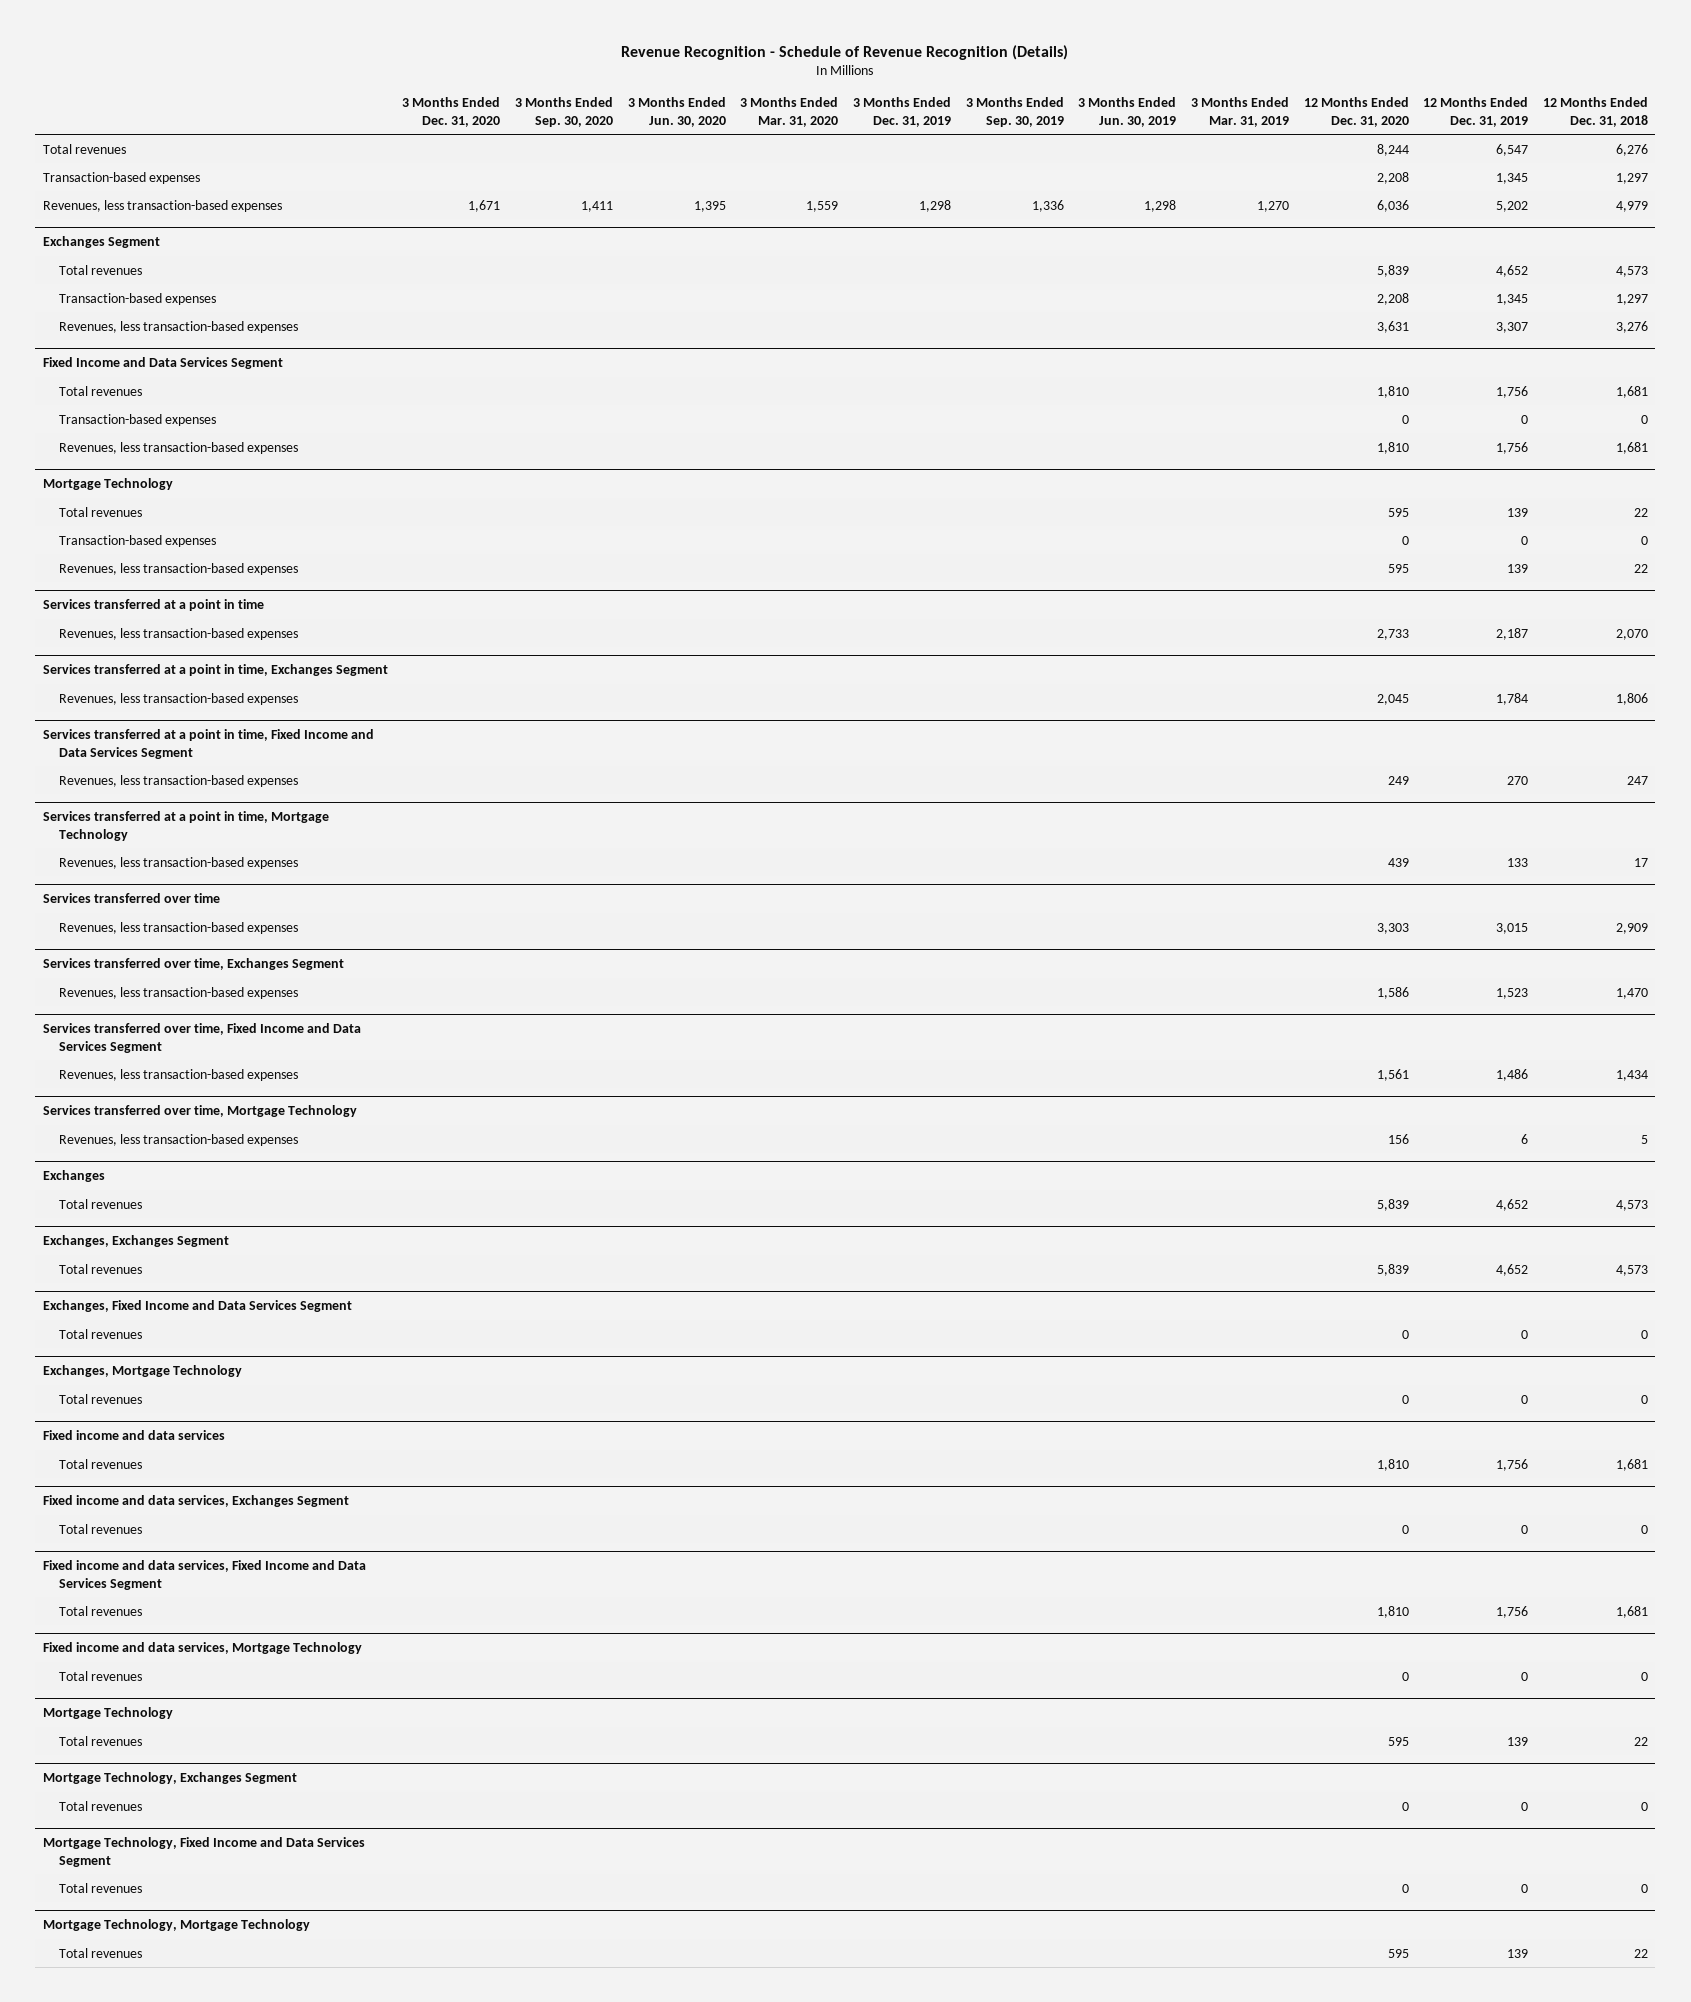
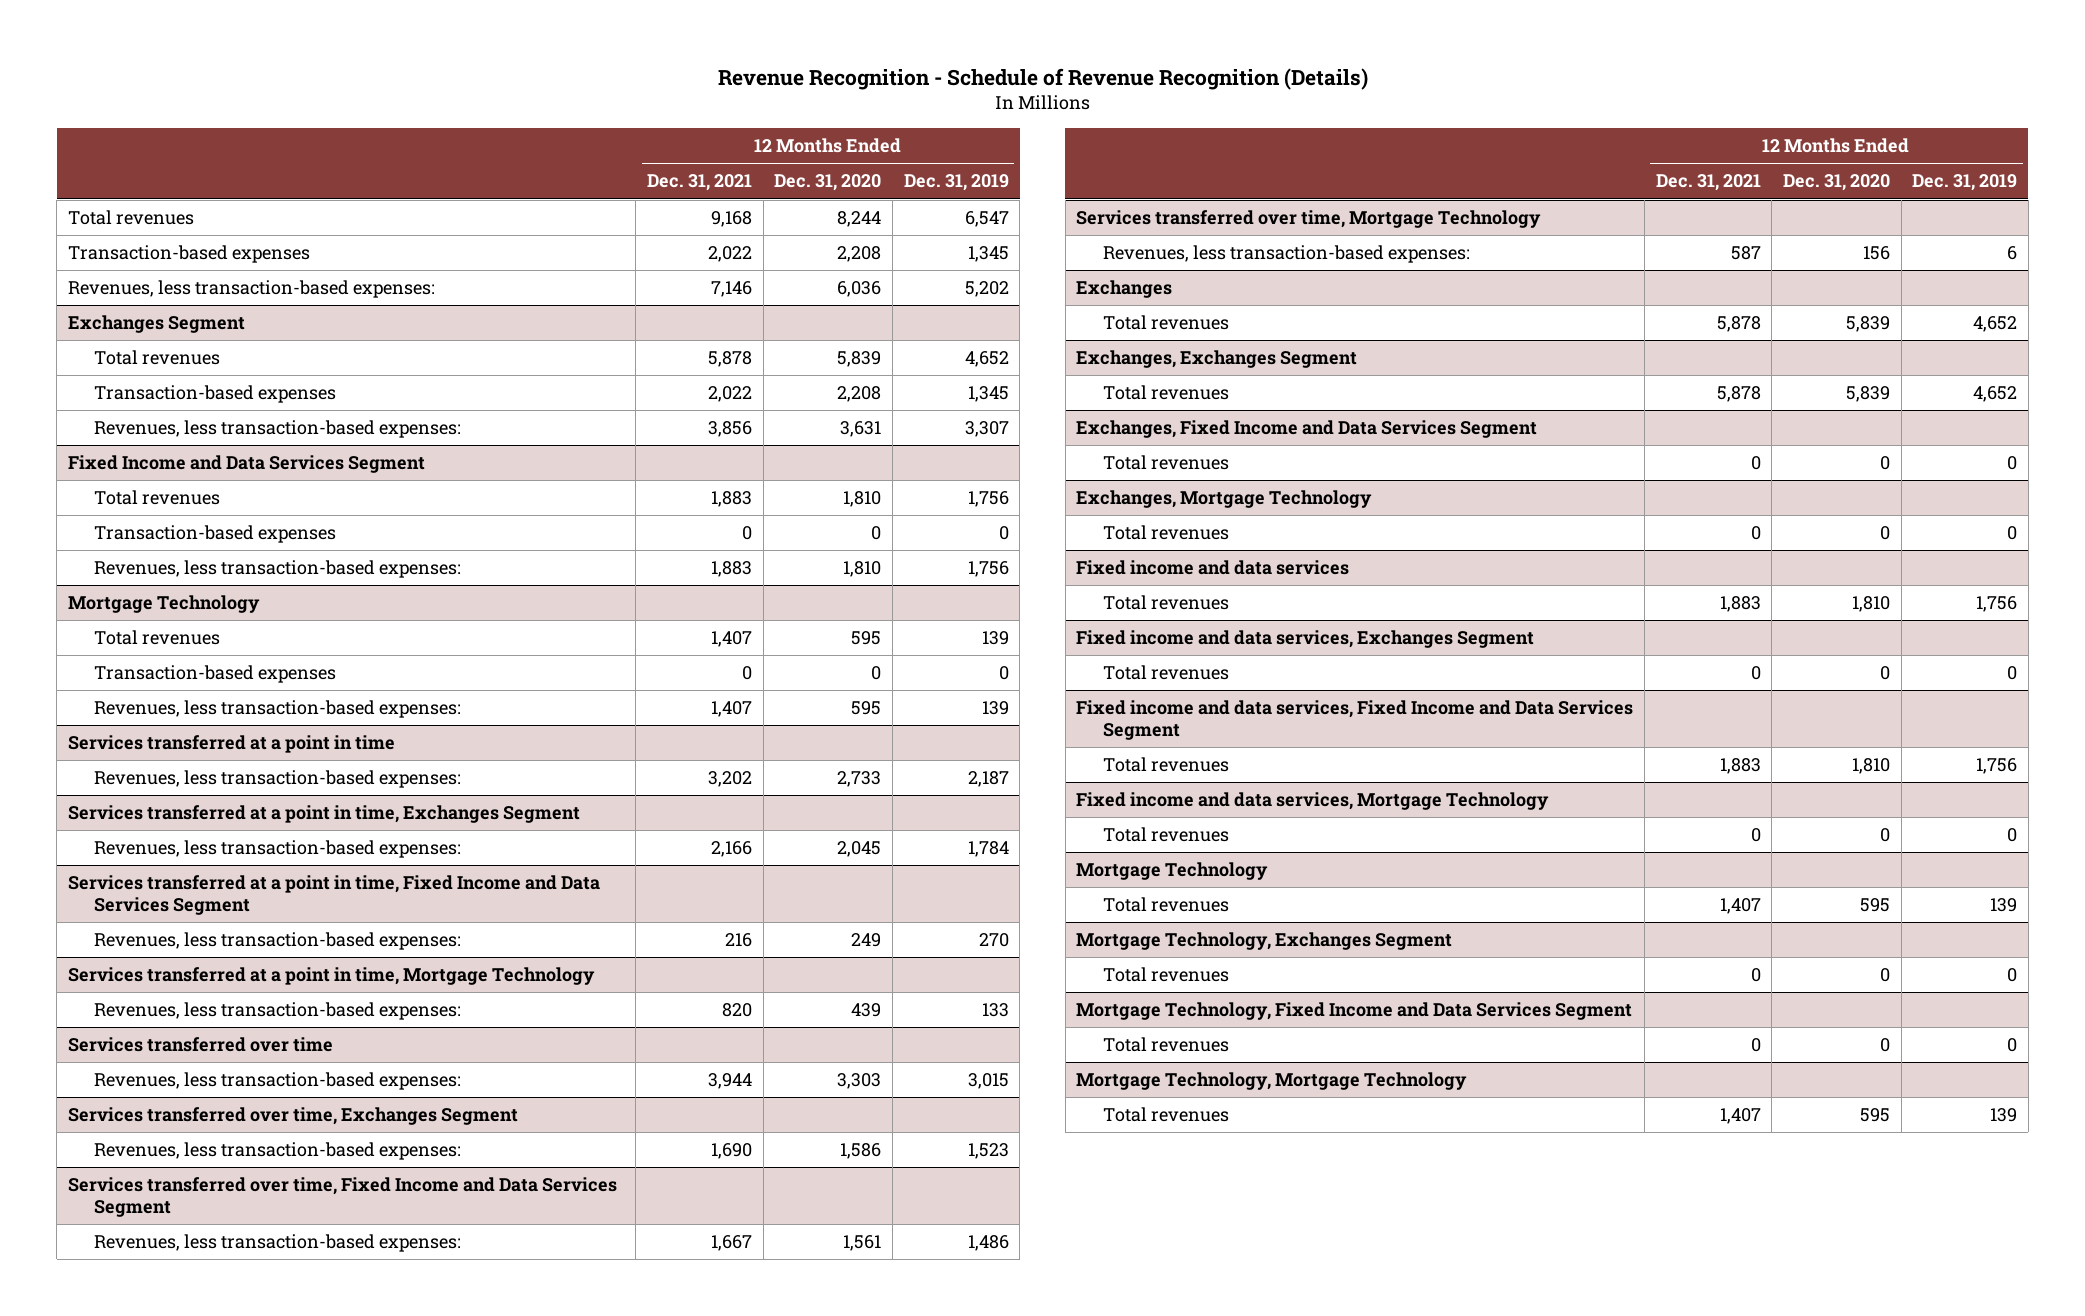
- | 3 Months Ended Dec. 31, 2020 | 3 Months Ended Sep. 30, 2020 | 3 Months Ended Jun. 30, 2020 | 3 Months Ended Mar. 31, 2020 | 3 Months Ended Dec. 31, 2019 | 3 Months Ended Sep. 30, 2019 | 3 Months Ended Jun. 30, 2019 | 3 Months Ended Mar. 31, 2019 | 12 Months Ended Dec. 31, 2020 | 12 Months Ended Dec. 31, 2019 | 12 Months Ended Dec. 31, 2018
+ | 12 Months Ended Dec. 31, 2021 | 12 Months Ended Dec. 31, 2020 | 12 Months Ended Dec. 31, 2019
- Revenues, less transaction-based expenses | 1,671 | 1,411 | 1,395 | 1,559 | 1,298 | 1,336 | 1,298 | 1,270 | 6,036 | 5,202 | 4,979
+ Revenues, less transaction-based expenses: | 7,146 | 6,036 | 5,202
@ Exchanges Segment
- Revenues, less transaction-based expenses | | | | | | | | | 3,631 | 3,307 | 3,276
+ Revenues, less transaction-based expenses: | 3,856 | 3,631 | 3,307
@ Fixed Income and Data Services Segment
- Revenues, less transaction-based expenses | | | | | | | | | 1,810 | 1,756 | 1,681
+ Revenues, less transaction-based expenses: | 1,883 | 1,810 | 1,756
@ Mortgage Technology
- Revenues, less transaction-based expenses | | | | | | | | | 595 | 139 | 22
+ Revenues, less transaction-based expenses: | 1,407 | 595 | 139
@ Services transferred at a point in time
- Revenues, less transaction-based expenses | | | | | | | | | 2,733 | 2,187 | 2,070
+ Revenues, less transaction-based expenses: | 3,202 | 2,733 | 2,187
@ Services transferred at a point in time, Exchanges Segment
- Revenues, less transaction-based expenses | | | | | | | | | 2,045 | 1,784 | 1,806
+ Revenues, less transaction-based expenses: | 2,166 | 2,045 | 1,784
@ Services transferred at a point in time, Fixed Income and Data Services Segment
- Revenues, less transaction-based expenses | | | | | | | | | 249 | 270 | 247
+ Revenues, less transaction-based expenses: | 216 | 249 | 270
@ Services transferred at a point in time, Mortgage Technology
- Revenues, less transaction-based expenses | | | | | | | | | 439 | 133 | 17
+ Revenues, less transaction-based expenses: | 820 | 439 | 133
@ Services transferred over time
- Revenues, less transaction-based expenses | | | | | | | | | 3,303 | 3,015 | 2,909
+ Revenues, less transaction-based expenses: | 3,944 | 3,303 | 3,015
@ Services transferred over time, Exchanges Segment
- Revenues, less transaction-based expenses | | | | | | | | | 1,586 | 1,523 | 1,470
+ Revenues, less transaction-based expenses: | 1,690 | 1,586 | 1,523
@ Services transferred over time, Fixed Income and Data Services Segment
- Revenues, less transaction-based expenses | | | | | | | | | 1,561 | 1,486 | 1,434
+ Revenues, less transaction-based expenses: | 1,667 | 1,561 | 1,486
@ Services transferred over time, Mortgage Technology
- Revenues, less transaction-based expenses | | | | | | | | | 156 | 6 | 5
+ Revenues, less transaction-based expenses: | 587 | 156 | 6

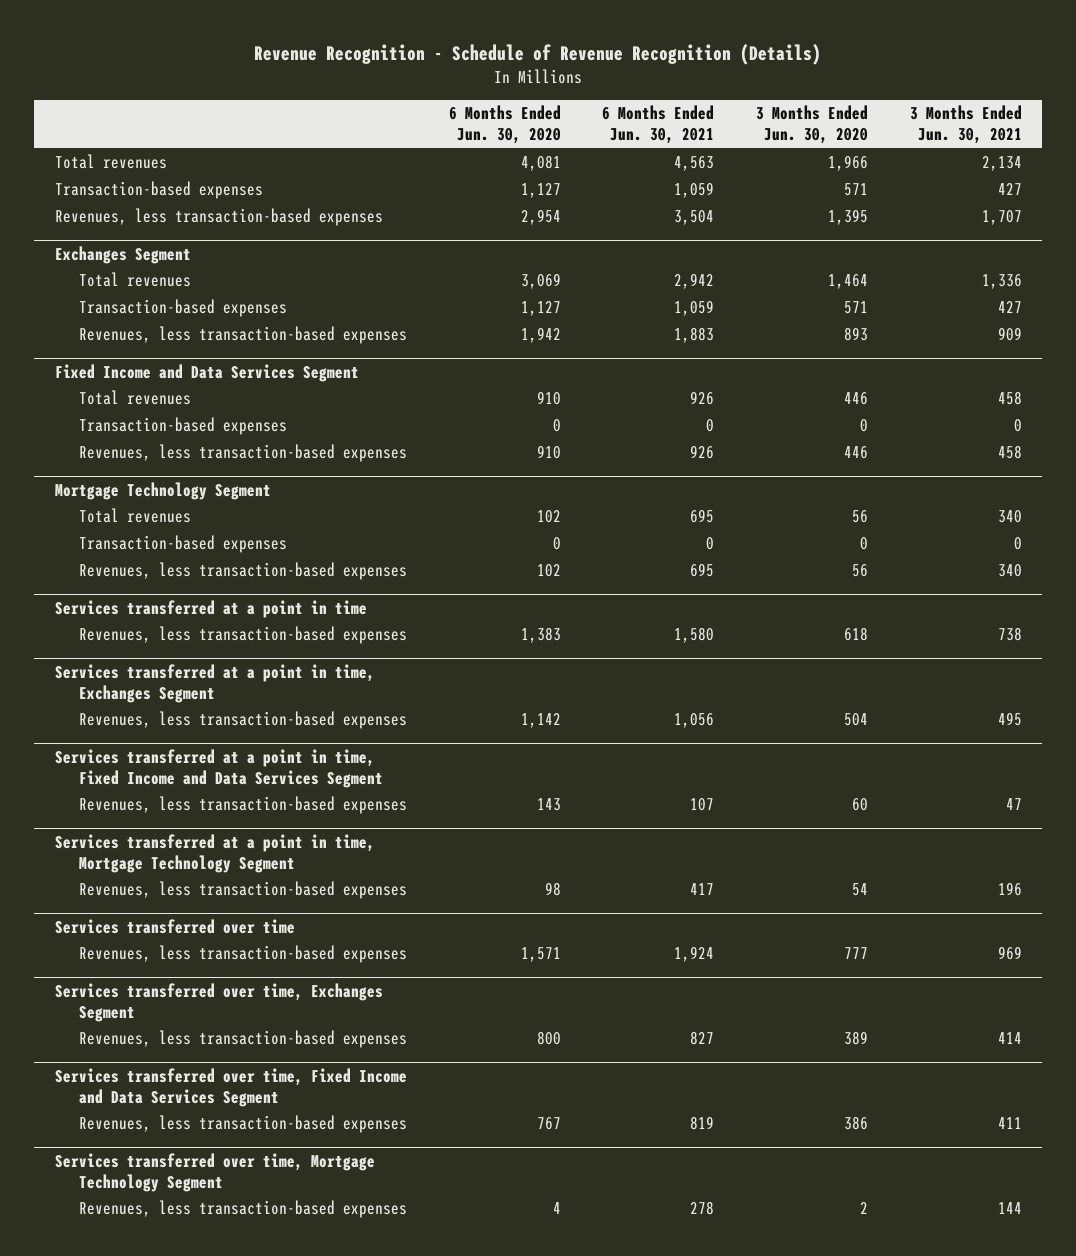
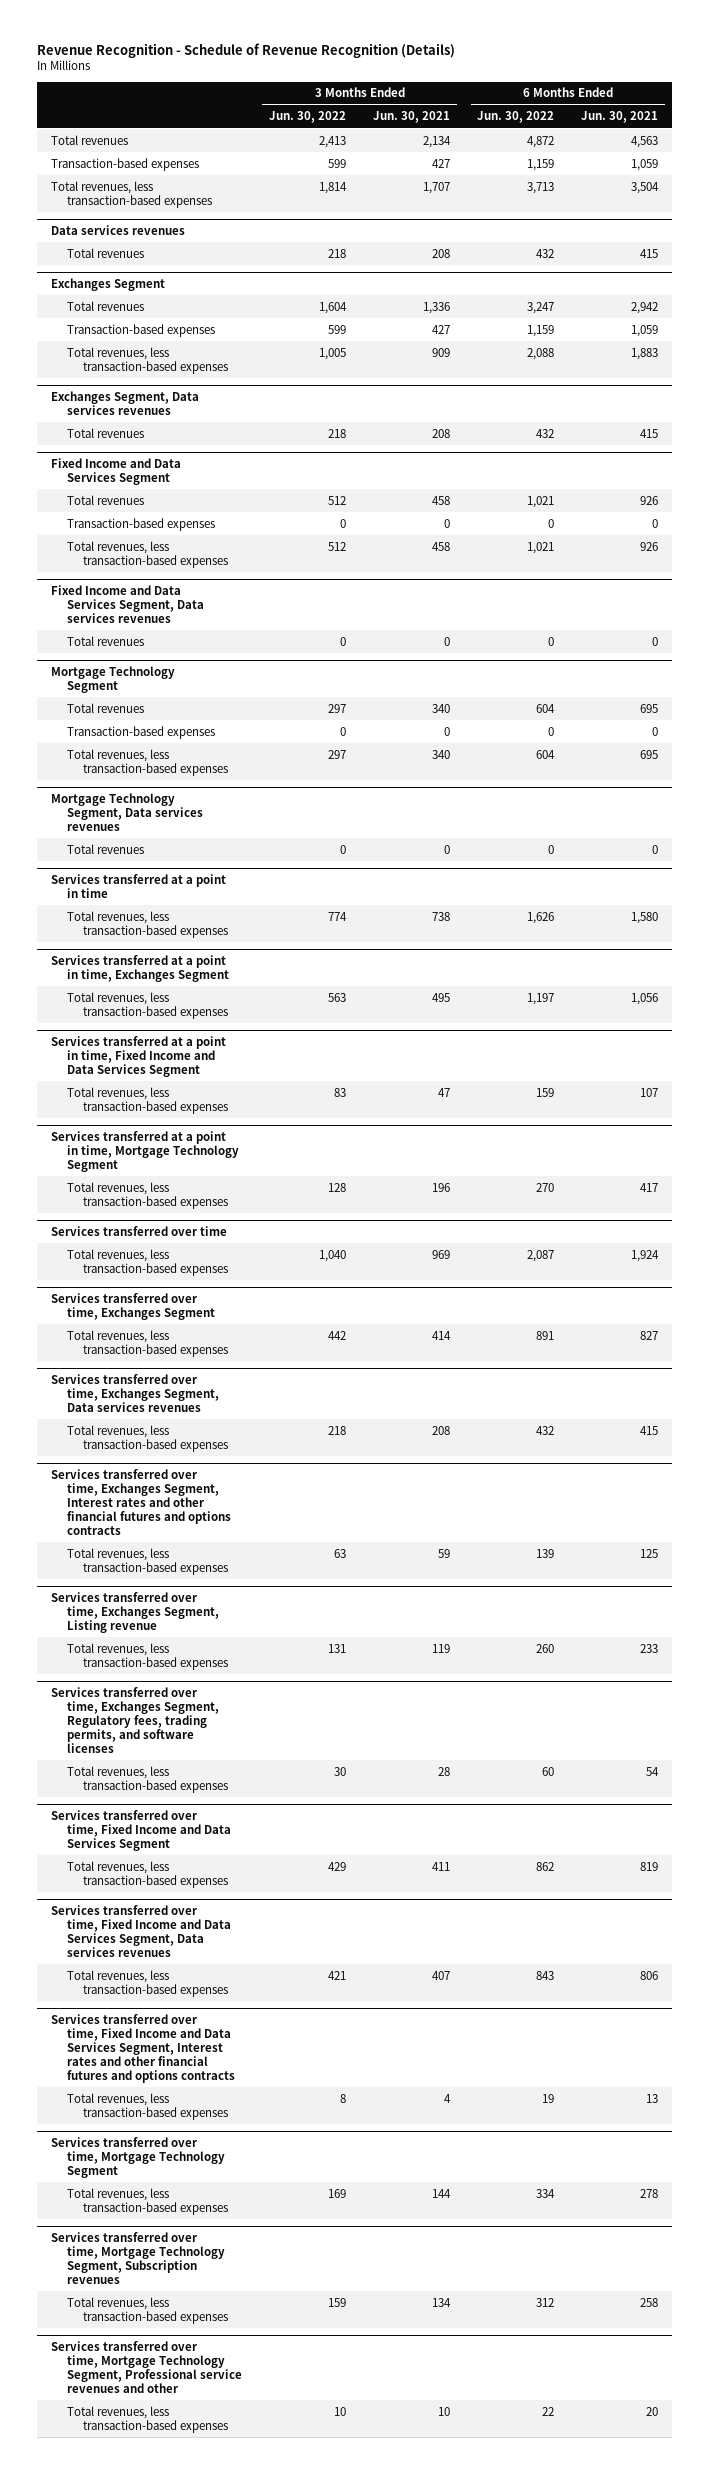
- | 6 Months Ended Jun. 30, 2020 | 6 Months Ended Jun. 30, 2021 | 3 Months Ended Jun. 30, 2020 | 3 Months Ended Jun. 30, 2021
+ | 3 Months Ended Jun. 30, 2022 | 3 Months Ended Jun. 30, 2021 | 6 Months Ended Jun. 30, 2022 | 6 Months Ended Jun. 30, 2021
- Revenues, less transaction-based expenses | 2,954 | 3,504 | 1,395 | 1,707
+ Total revenues, less transaction-based expenses | 1,814 | 1,707 | 3,713 | 3,504
+ Data services revenues
+ Total revenues | 218 | 208 | 432 | 415
@ Exchanges Segment
- Revenues, less transaction-based expenses | 1,942 | 1,883 | 893 | 909
+ Total revenues, less transaction-based expenses | 1,005 | 909 | 2,088 | 1,883
+ Exchanges Segment, Data services revenues
+ Total revenues | 218 | 208 | 432 | 415
@ Fixed Income and Data Services Segment
- Revenues, less transaction-based expenses | 910 | 926 | 446 | 458
+ Total revenues, less transaction-based expenses | 512 | 458 | 1,021 | 926
+ Fixed Income and Data Services Segment, Data services revenues
+ Total revenues | 0 | 0 | 0 | 0
@ Mortgage Technology Segment
- Revenues, less transaction-based expenses | 102 | 695 | 56 | 340
+ Total revenues, less transaction-based expenses | 297 | 340 | 604 | 695
+ Mortgage Technology Segment, Data services revenues
+ Total revenues | 0 | 0 | 0 | 0
@ Services transferred at a point in time
- Revenues, less transaction-based expenses | 1,383 | 1,580 | 618 | 738
+ Total revenues, less transaction-based expenses | 774 | 738 | 1,626 | 1,580
@ Services transferred at a point in time, Exchanges Segment
- Revenues, less transaction-based expenses | 1,142 | 1,056 | 504 | 495
+ Total revenues, less transaction-based expenses | 563 | 495 | 1,197 | 1,056
@ Services transferred at a point in time, Fixed Income and Data Services Segment
- Revenues, less transaction-based expenses | 143 | 107 | 60 | 47
+ Total revenues, less transaction-based expenses | 83 | 47 | 159 | 107
@ Services transferred at a point in time, Mortgage Technology Segment
- Revenues, less transaction-based expenses | 98 | 417 | 54 | 196
+ Total revenues, less transaction-based expenses | 128 | 196 | 270 | 417
@ Services transferred over time
- Revenues, less transaction-based expenses | 1,571 | 1,924 | 777 | 969
+ Total revenues, less transaction-based expenses | 1,040 | 969 | 2,087 | 1,924
@ Services transferred over time, Exchanges Segment
- Revenues, less transaction-based expenses | 800 | 827 | 389 | 414
+ Total revenues, less transaction-based expenses | 442 | 414 | 891 | 827
+ Services transferred over time, Exchanges Segment, Data services revenues
+ Total revenues, less transaction-based expenses | 218 | 208 | 432 | 415
+ Services transferred over time, Exchanges Segment, Interest rates and other financial futures and options contracts
+ Total revenues, less transaction-based expenses | 63 | 59 | 139 | 125
+ Services transferred over time, Exchanges Segment, Listing revenue
+ Total revenues, less transaction-based expenses | 131 | 119 | 260 | 233
+ Services transferred over time, Exchanges Segment, Regulatory fees, trading permits, and software licenses
+ Total revenues, less transaction-based expenses | 30 | 28 | 60 | 54
@ Services transferred over time, Fixed Income and Data Services Segment
- Revenues, less transaction-based expenses | 767 | 819 | 386 | 411
+ Total revenues, less transaction-based expenses | 429 | 411 | 862 | 819
+ Services transferred over time, Fixed Income and Data Services Segment, Data services revenues
+ Total revenues, less transaction-based expenses | 421 | 407 | 843 | 806
+ Services transferred over time, Fixed Income and Data Services Segment, Interest rates and other financial futures and options contracts
+ Total revenues, less transaction-based expenses | 8 | 4 | 19 | 13
@ Services transferred over time, Mortgage Technology Segment
- Revenues, less transaction-based expenses | 4 | 278 | 2 | 144
+ Total revenues, less transaction-based expenses | 169 | 144 | 334 | 278
+ Services transferred over time, Mortgage Technology Segment, Subscription revenues
+ Total revenues, less transaction-based expenses | 159 | 134 | 312 | 258
+ Services transferred over time, Mortgage Technology Segment, Professional service revenues and other
+ Total revenues, less transaction-based expenses | 10 | 10 | 22 | 20

